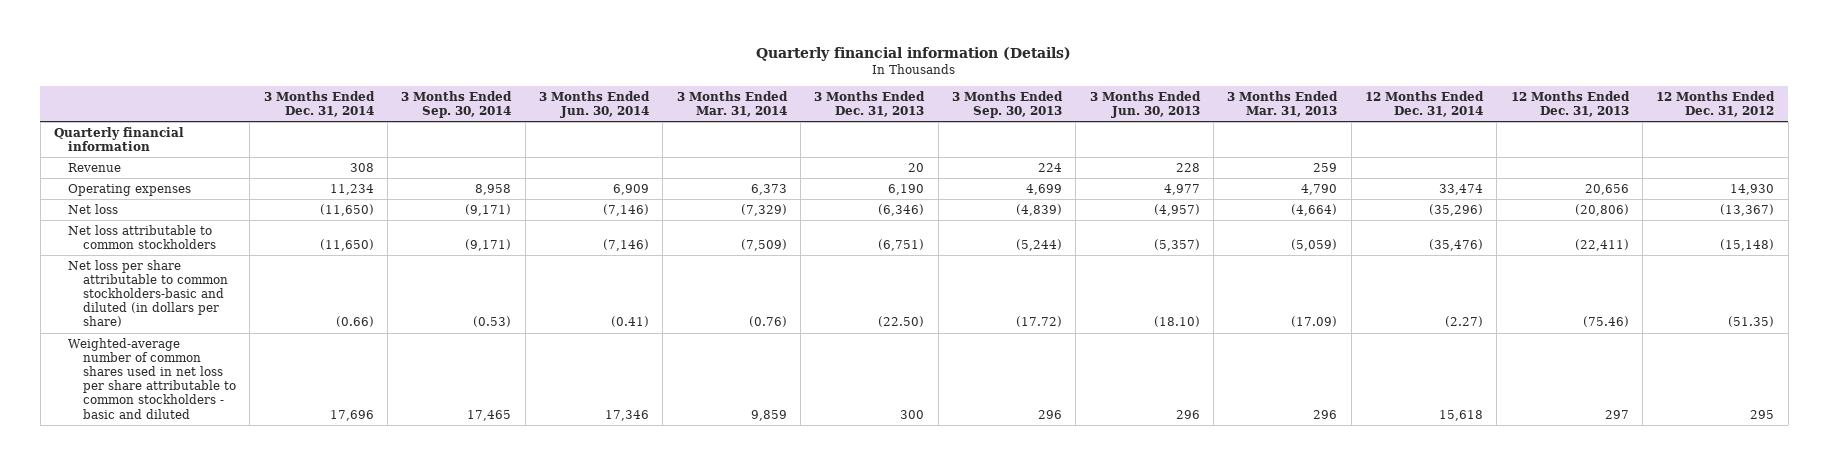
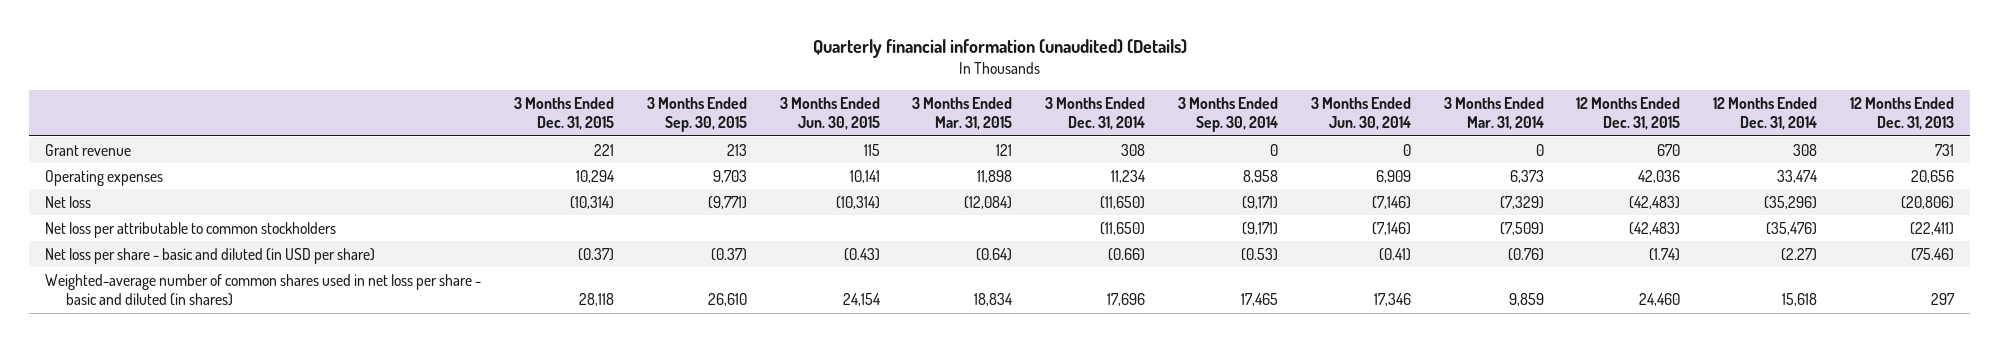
- Quarterly financial information (Details)
+ Quarterly financial information (unaudited) (Details)
- | 3 Months Ended Dec. 31, 2014 | 3 Months Ended Sep. 30, 2014 | 3 Months Ended Jun. 30, 2014 | 3 Months Ended Mar. 31, 2014 | 3 Months Ended Dec. 31, 2013 | 3 Months Ended Sep. 30, 2013 | 3 Months Ended Jun. 30, 2013 | 3 Months Ended Mar. 31, 2013 | 12 Months Ended Dec. 31, 2014 | 12 Months Ended Dec. 31, 2013 | 12 Months Ended Dec. 31, 2012
+ | 3 Months Ended Dec. 31, 2015 | 3 Months Ended Sep. 30, 2015 | 3 Months Ended Jun. 30, 2015 | 3 Months Ended Mar. 31, 2015 | 3 Months Ended Dec. 31, 2014 | 3 Months Ended Sep. 30, 2014 | 3 Months Ended Jun. 30, 2014 | 3 Months Ended Mar. 31, 2014 | 12 Months Ended Dec. 31, 2015 | 12 Months Ended Dec. 31, 2014 | 12 Months Ended Dec. 31, 2013
- Quarterly financial information
- Revenue | 308 | | | | 20 | 224 | 228 | 259 | | |
+ Grant revenue | 221 | 213 | 115 | 121 | 308 | 0 | 0 | 0 | 670 | 308 | 731
- Net loss attributable to common stockholders | (11,650) | (9,171) | (7,146) | (7,509) | (6,751) | (5,244) | (5,357) | (5,059) | (35,476) | (22,411) | (15,148)
- Net loss per share attributable to common stockholders-basic and diluted (in dollars per share) | (0.66) | (0.53) | (0.41) | (0.76) | (22.50) | (17.72) | (18.10) | (17.09) | (2.27) | (75.46) | (51.35)
- Weighted-average number of common shares used in net loss per share attributable to common stockholders - basic and diluted | 17,696 | 17,465 | 17,346 | 9,859 | 300 | 296 | 296 | 296 | 15,618 | 297 | 295
+ Net loss per attributable to common stockholders | | | | | (11,650) | (9,171) | (7,146) | (7,509) | (42,483) | (35,476) | (22,411)
+ Net loss per share - basic and diluted (in USD per share) | (0.37) | (0.37) | (0.43) | (0.64) | (0.66) | (0.53) | (0.41) | (0.76) | (1.74) | (2.27) | (75.46)
+ Weighted-average number of common shares used in net loss per share - basic and diluted (in shares) | 28,118 | 26,610 | 24,154 | 18,834 | 17,696 | 17,465 | 17,346 | 9,859 | 24,460 | 15,618 | 297

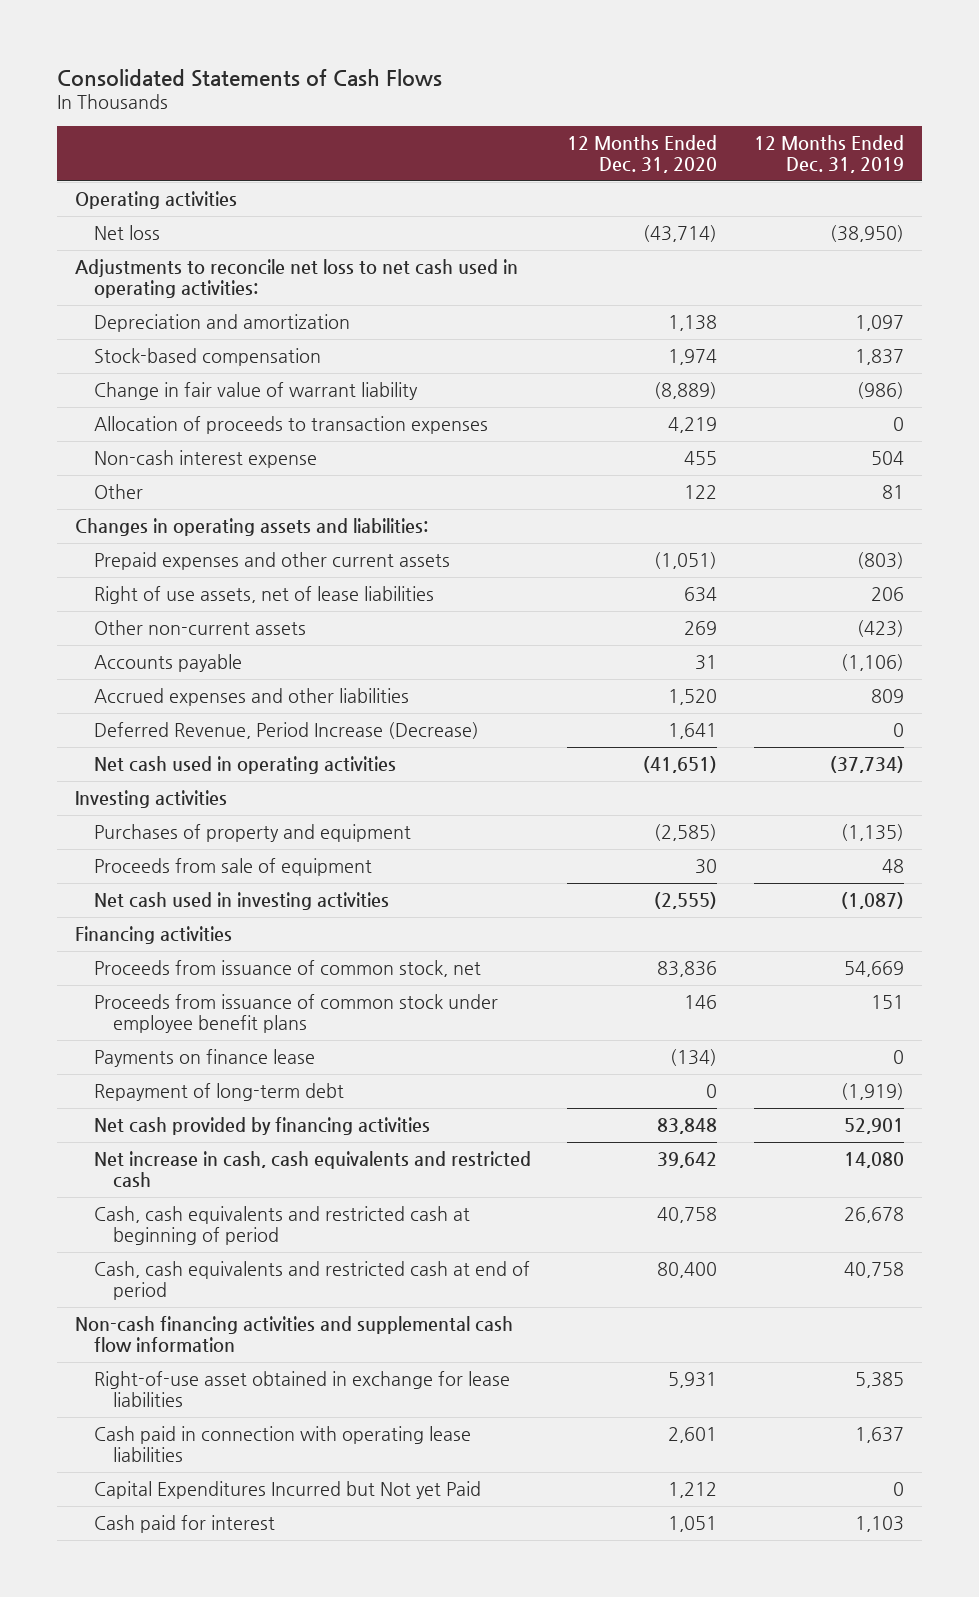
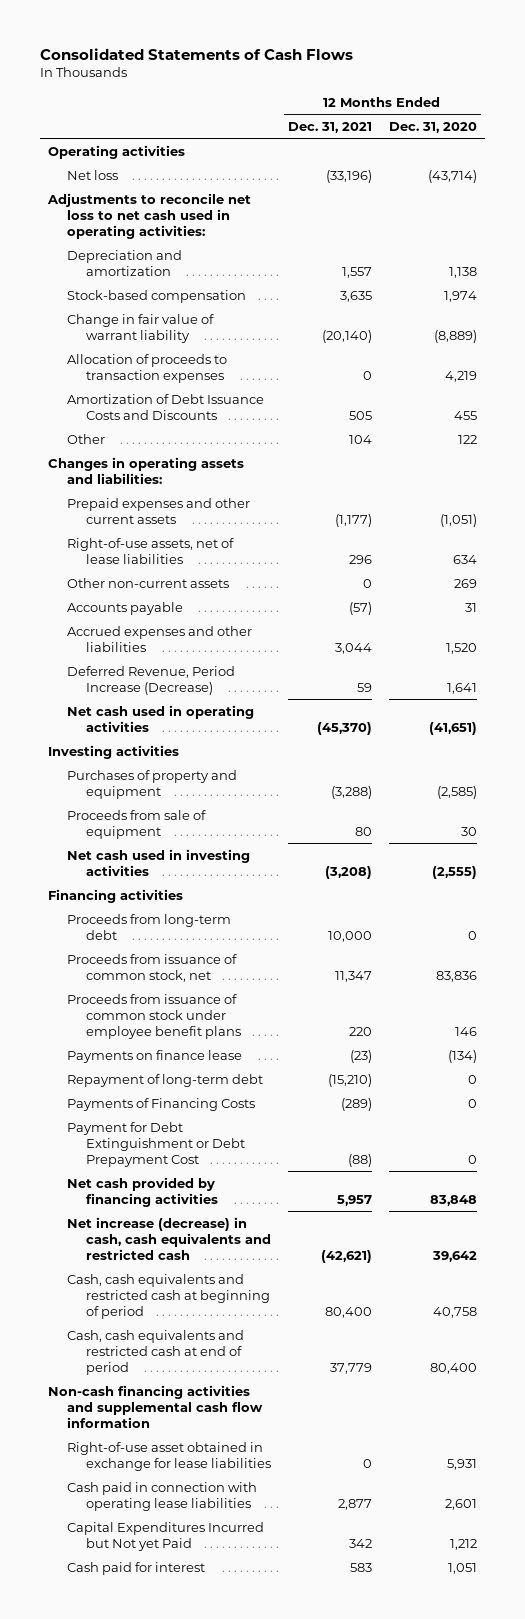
- | 12 Months Ended Dec. 31, 2020 | 12 Months Ended Dec. 31, 2019
+ | 12 Months Ended Dec. 31, 2021 | 12 Months Ended Dec. 31, 2020
- Non-cash interest expense | 455 | 504
+ Amortization of Debt Issuance Costs and Discounts | 505 | 455
- Right of use assets, net of lease liabilities | 634 | 206
+ Right-of-use assets, net of lease liabilities | 296 | 634
+ Proceeds from long-term debt | 10,000 | 0
+ Payments of Financing Costs | (289) | 0
+ Payment for Debt Extinguishment or Debt Prepayment Cost | (88) | 0
- Net increase in cash, cash equivalents and restricted cash | 39,642 | 14,080
+ Net increase (decrease) in cash, cash equivalents and restricted cash | (42,621) | 39,642

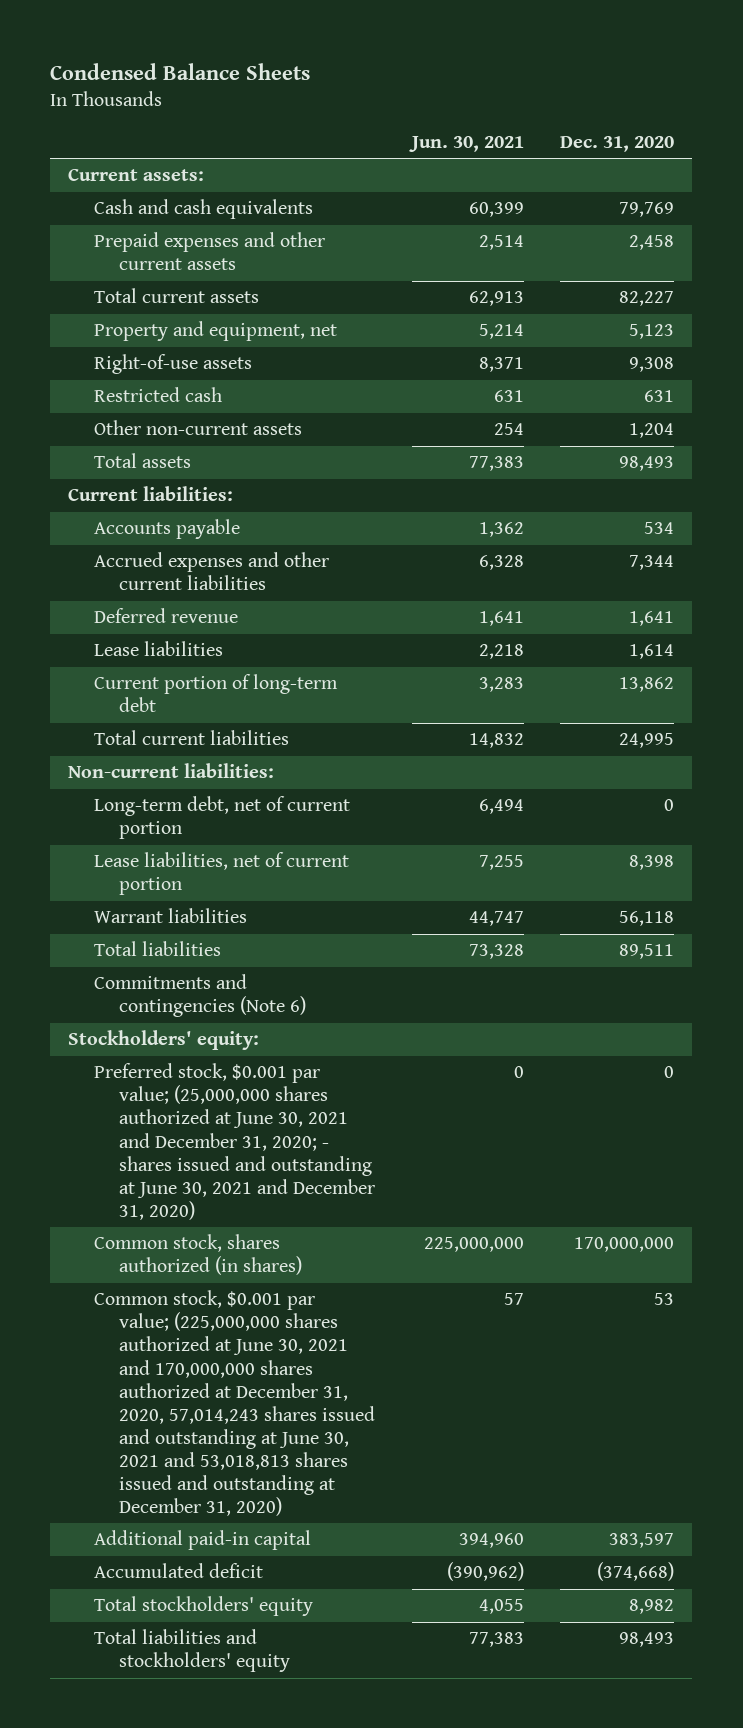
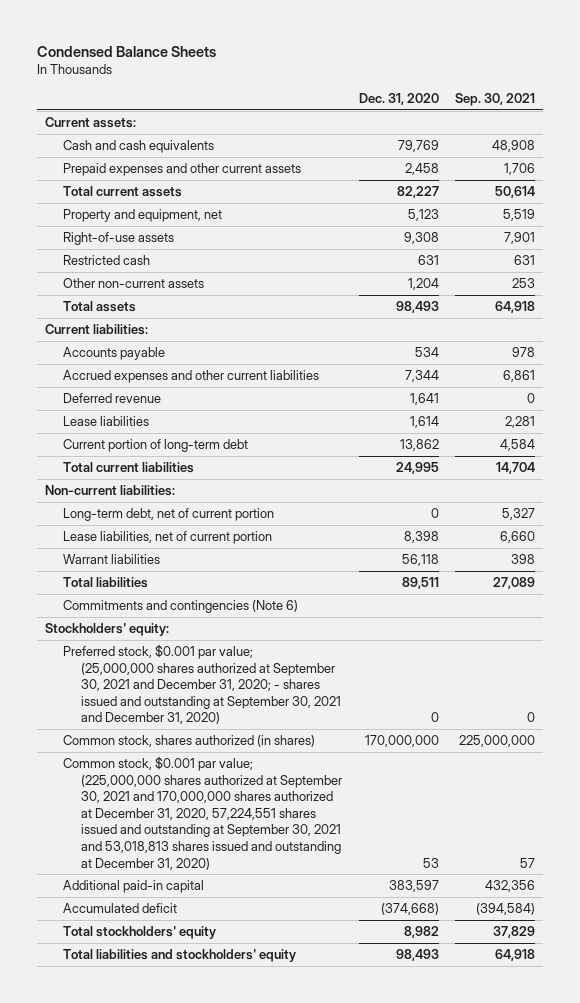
- | Jun. 30, 2021 | Dec. 31, 2020
+ | Dec. 31, 2020 | Sep. 30, 2021
- Preferred stock, $0.001 par value; (25,000,000 shares authorized at June 30, 2021 and December 31, 2020; - shares issued and outstanding at June 30, 2021 and December 31, 2020) | 0 | 0
+ Preferred stock, $0.001 par value; (25,000,000 shares authorized at September 30, 2021 and December 31, 2020; - shares issued and outstanding at September 30, 2021 and December 31, 2020) | 0 | 0
- Common stock, $0.001 par value; (225,000,000 shares authorized at June 30, 2021 and 170,000,000 shares authorized at December 31, 2020, 57,014,243 shares issued and outstanding at June 30, 2021 and 53,018,813 shares issued and outstanding at December 31, 2020) | 57 | 53
+ Common stock, $0.001 par value; (225,000,000 shares authorized at September 30, 2021 and 170,000,000 shares authorized at December 31, 2020, 57,224,551 shares issued and outstanding at September 30, 2021 and 53,018,813 shares issued and outstanding at December 31, 2020) | 53 | 57

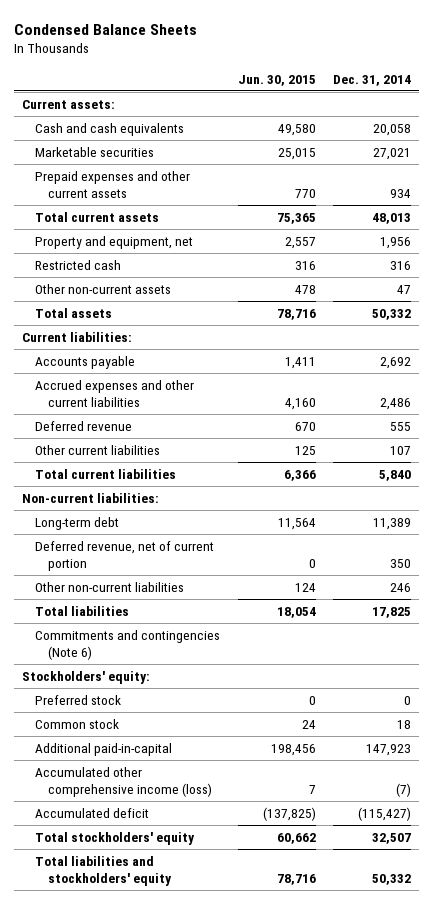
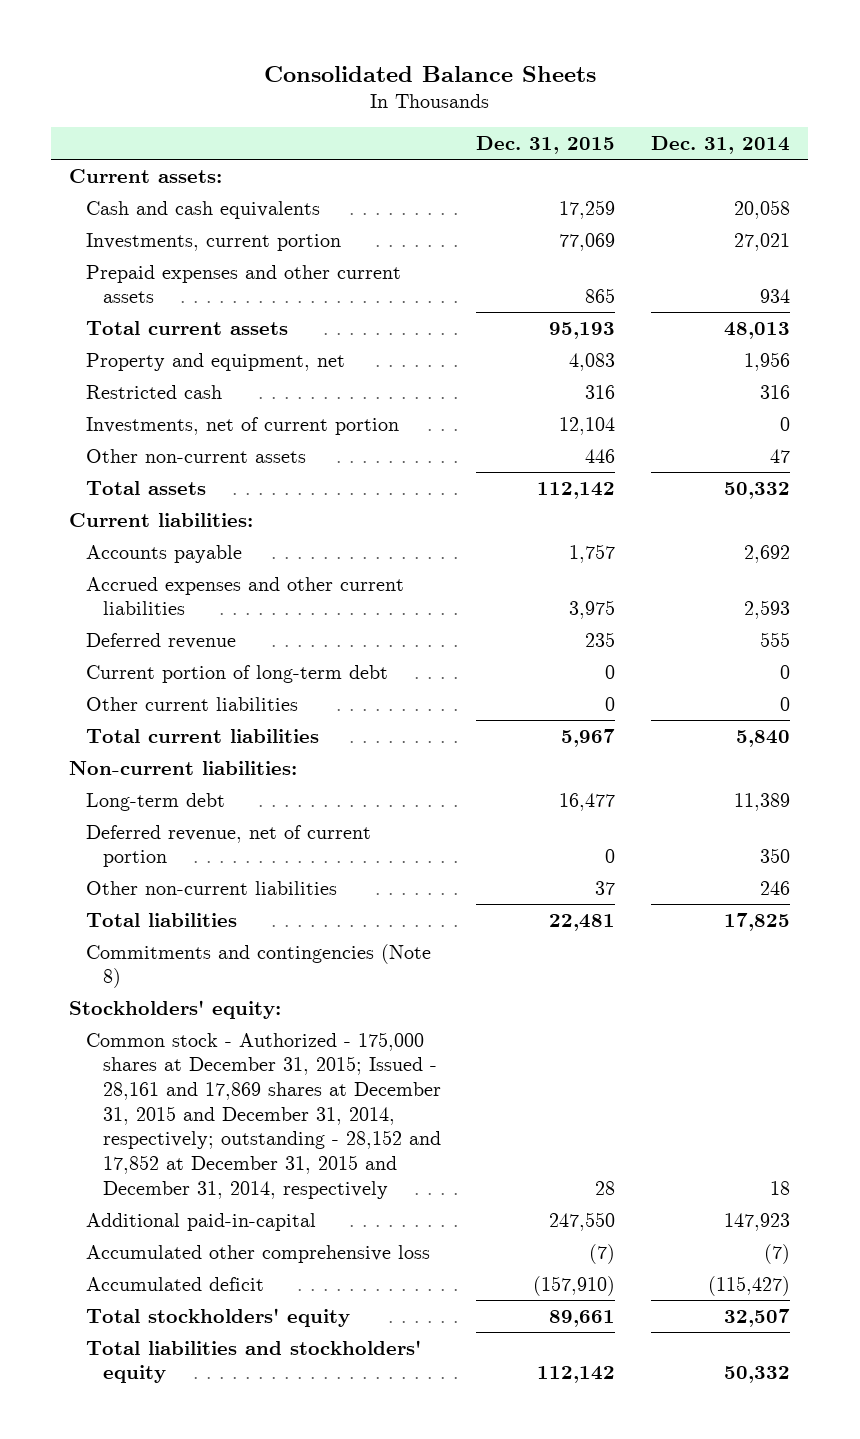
- Condensed Balance Sheets
+ Consolidated Balance Sheets
- | Jun. 30, 2015 | Dec. 31, 2014
+ | Dec. 31, 2015 | Dec. 31, 2014
- Marketable securities | 25,015 | 27,021
+ Investments, current portion | 77,069 | 27,021
+ Investments, net of current portion | 12,104 | 0
- Accrued expenses and other current liabilities | 4,160 | 2,486
+ Accrued expenses and other current liabilities | 3,975 | 2,593
- Other current liabilities | 125 | 107
+ Current portion of long-term debt | 0 | 0
+ Other current liabilities | 0 | 0
- Commitments and contingencies (Note 6)
+ Commitments and contingencies (Note 8)
- Preferred stock | 0 | 0
- Common stock | 24 | 18
+ Common stock - Authorized - 175,000 shares at December 31, 2015; Issued - 28,161 and 17,869 shares at December 31, 2015 and December 31, 2014, respectively; outstanding - 28,152 and 17,852 at December 31, 2015 and December 31, 2014, respectively | 28 | 18
- Accumulated other comprehensive income (loss) | 7 | (7)
+ Accumulated other comprehensive loss | (7) | (7)

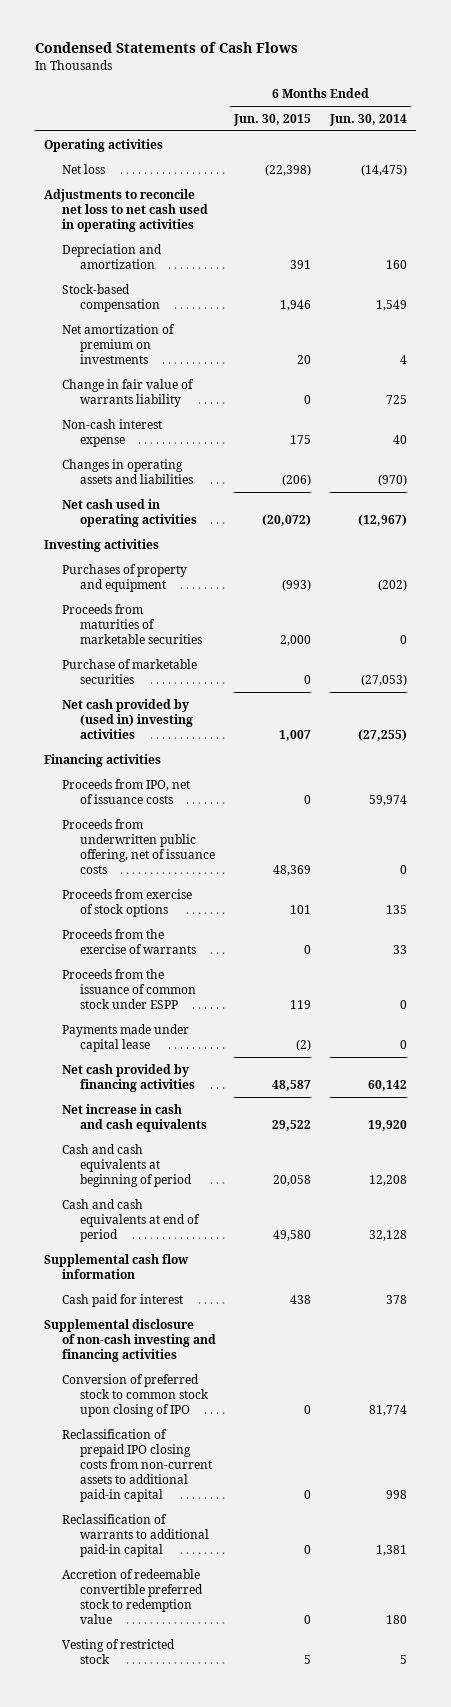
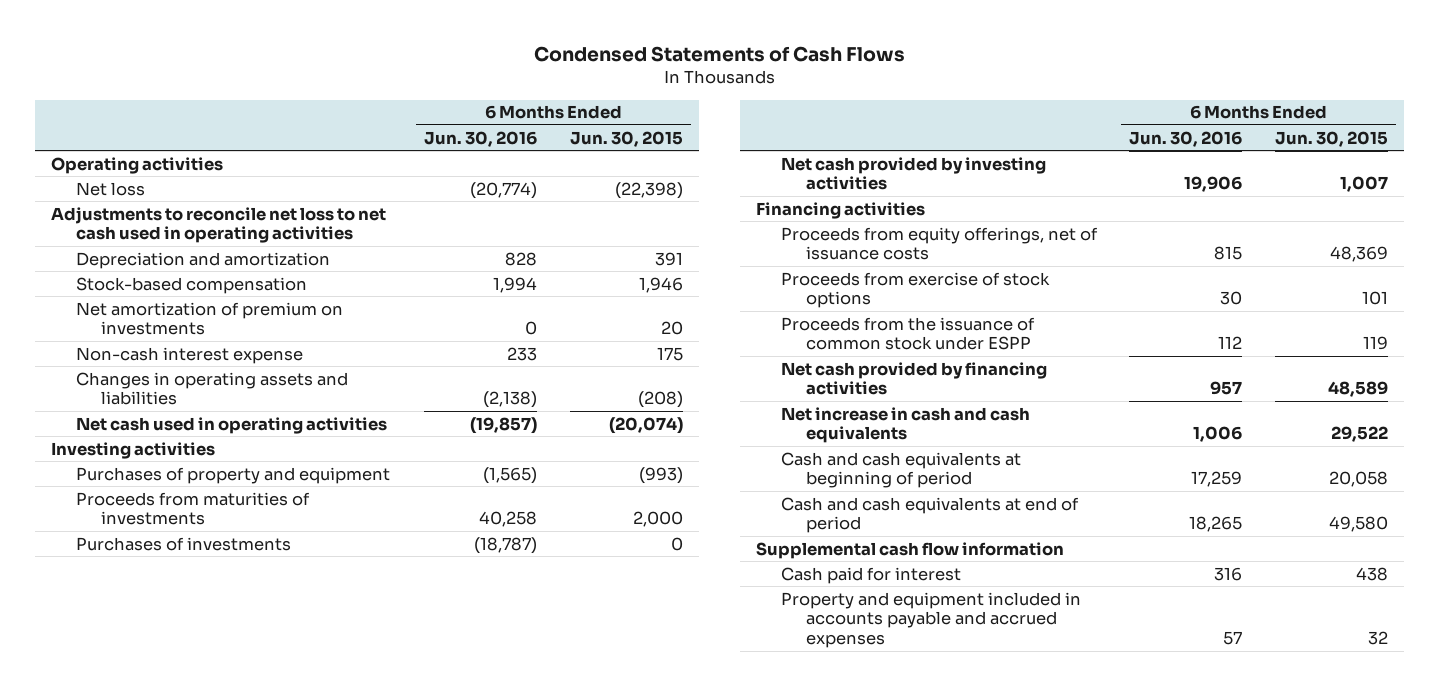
- | 6 Months Ended Jun. 30, 2015 | 6 Months Ended Jun. 30, 2014
+ | 6 Months Ended Jun. 30, 2016 | 6 Months Ended Jun. 30, 2015
- Change in fair value of warrants liability | 0 | 725
- Changes in operating assets and liabilities | (206) | (970)
- Net cash used in operating activities | (20,072) | (12,967)
+ Changes in operating assets and liabilities | (2,138) | (208)
+ Net cash used in operating activities | (19,857) | (20,074)
- Proceeds from maturities of marketable securities | 2,000 | 0
- Purchase of marketable securities | 0 | (27,053)
- Net cash provided by (used in) investing activities | 1,007 | (27,255)
+ Proceeds from maturities of investments | 40,258 | 2,000
+ Purchases of investments | (18,787) | 0
+ Net cash provided by investing activities | 19,906 | 1,007
- Proceeds from IPO, net of issuance costs | 0 | 59,974
- Proceeds from underwritten public offering, net of issuance costs | 48,369 | 0
+ Proceeds from equity offerings, net of issuance costs | 815 | 48,369
- Proceeds from the exercise of warrants | 0 | 33
- Payments made under capital lease | (2) | 0
- Net cash provided by financing activities | 48,587 | 60,142
+ Net cash provided by financing activities | 957 | 48,589
- Supplemental disclosure of non-cash investing and financing activities
- Conversion of preferred stock to common stock upon closing of IPO | 0 | 81,774
- Reclassification of prepaid IPO closing costs from non-current assets to additional paid-in capital | 0 | 998
- Reclassification of warrants to additional paid-in capital | 0 | 1,381
- Accretion of redeemable convertible preferred stock to redemption value | 0 | 180
- Vesting of restricted stock | 5 | 5
+ Property and equipment included in accounts payable and accrued expenses | 57 | 32

